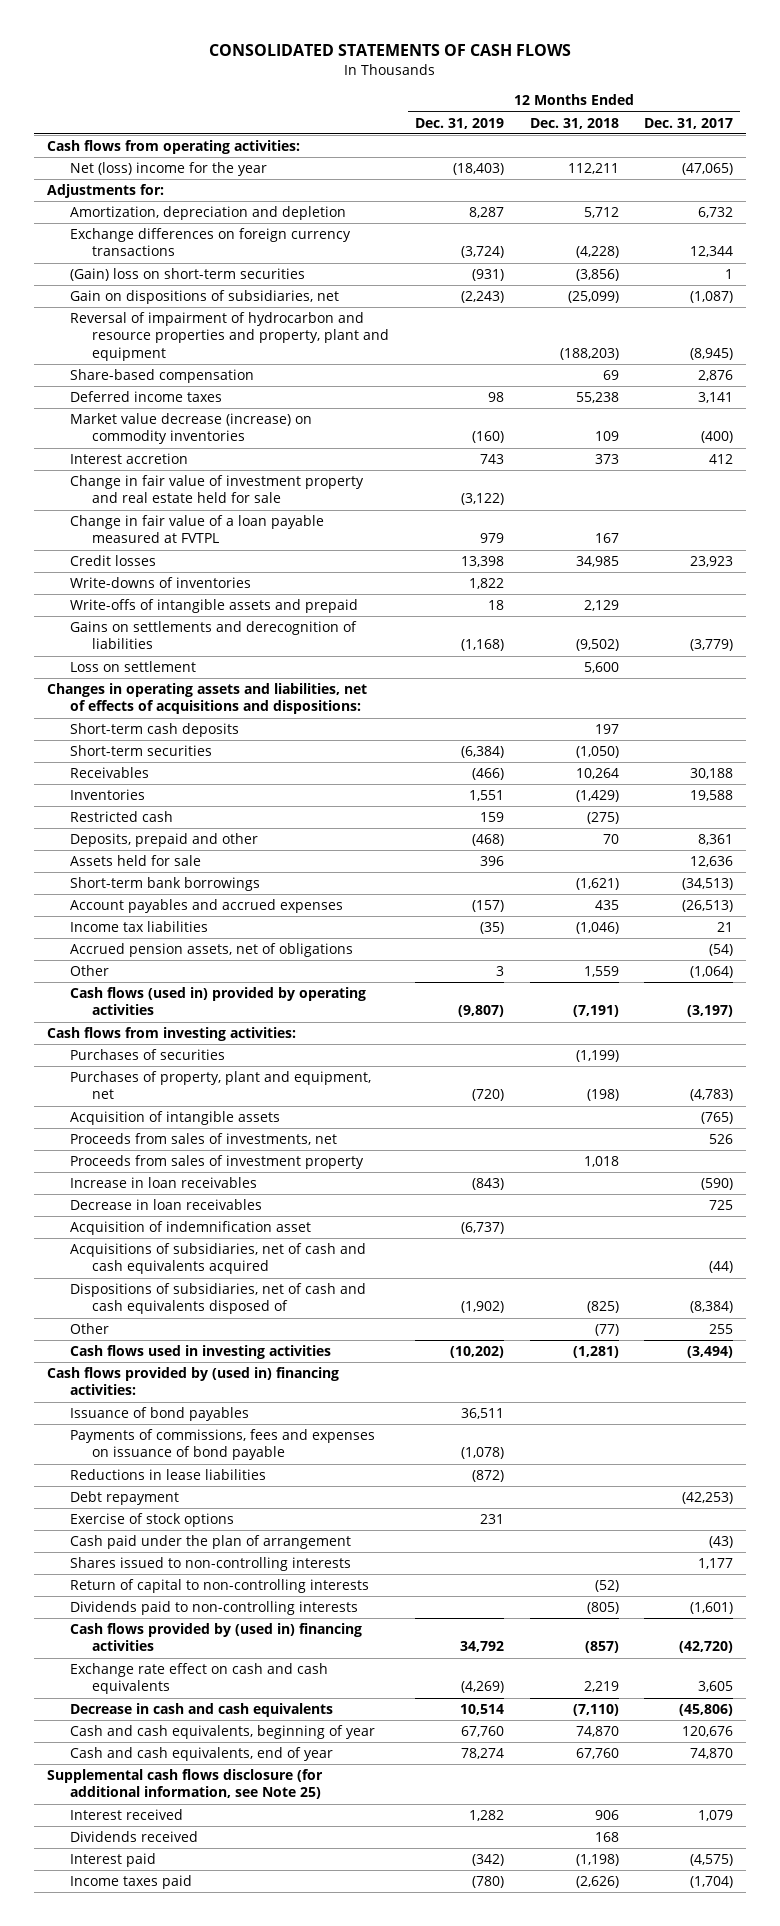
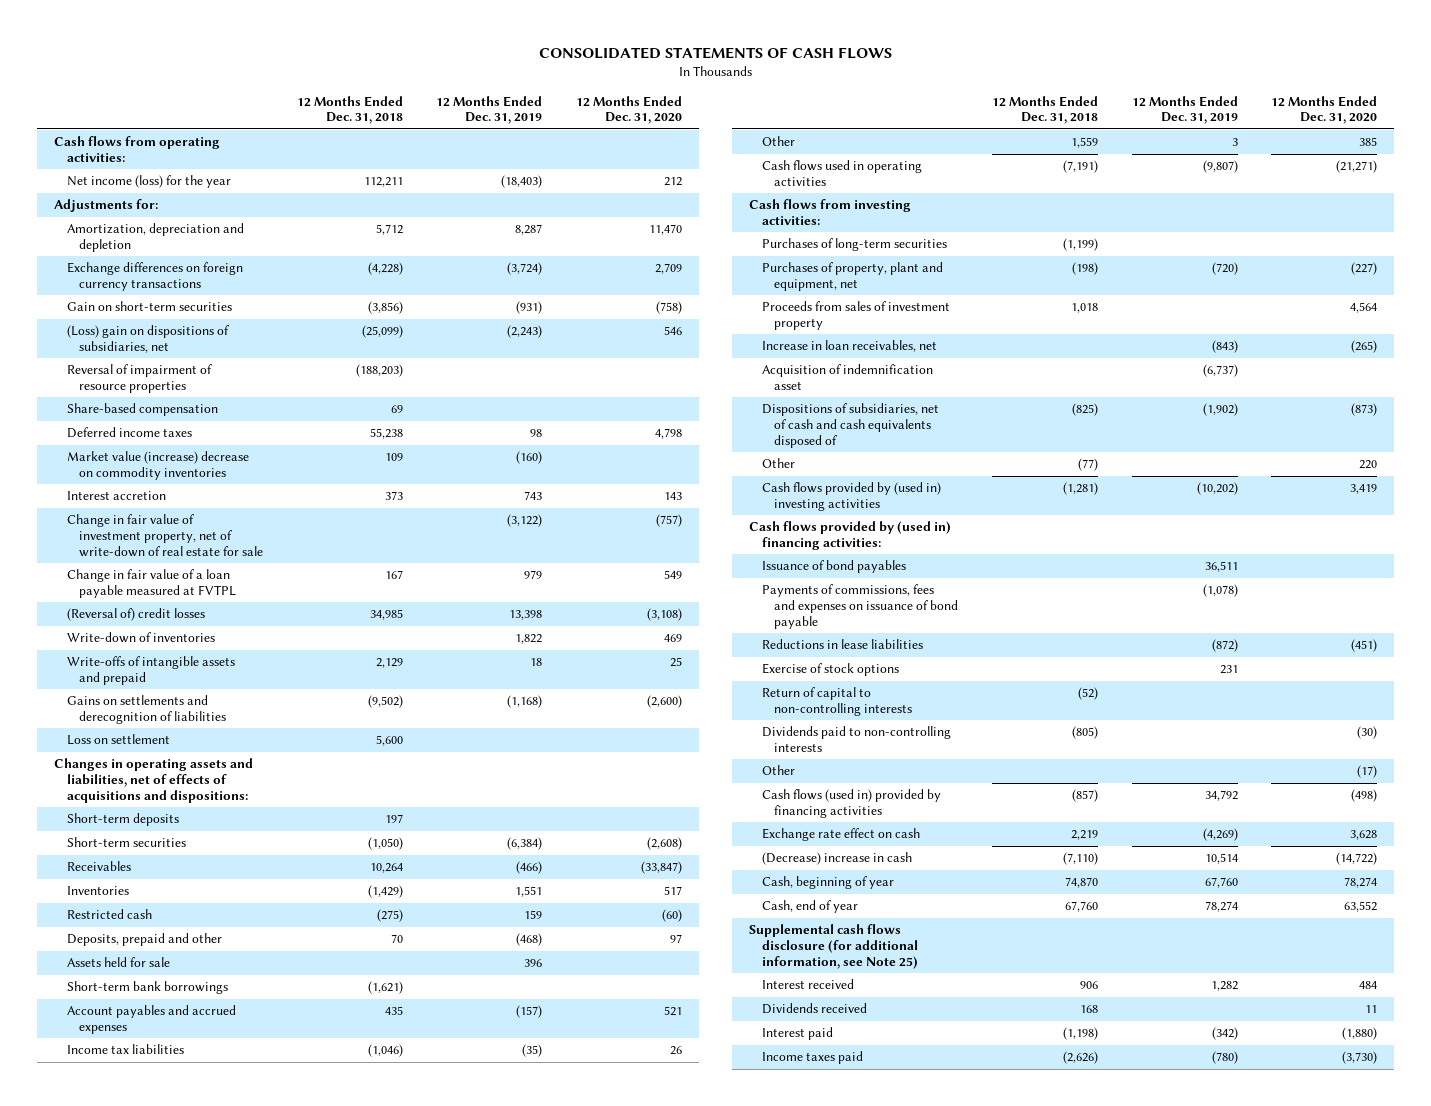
- | 12 Months Ended Dec. 31, 2019 | 12 Months Ended Dec. 31, 2018 | 12 Months Ended Dec. 31, 2017
+ | 12 Months Ended Dec. 31, 2018 | 12 Months Ended Dec. 31, 2019 | 12 Months Ended Dec. 31, 2020
- Net (loss) income for the year | (18,403) | 112,211 | (47,065)
+ Net income (loss) for the year | 112,211 | (18,403) | 212
- (Gain) loss on short-term securities | (931) | (3,856) | 1
- Gain on dispositions of subsidiaries, net | (2,243) | (25,099) | (1,087)
- Reversal of impairment of hydrocarbon and resource properties and property, plant and equipment | | (188,203) | (8,945)
+ Gain on short-term securities | (3,856) | (931) | (758)
+ (Loss) gain on dispositions of subsidiaries, net | (25,099) | (2,243) | 546
+ Reversal of impairment of resource properties | (188,203) | |
- Market value decrease (increase) on commodity inventories | (160) | 109 | (400)
+ Market value (increase) decrease on commodity inventories | 109 | (160) |
- Change in fair value of investment property and real estate held for sale | (3,122) | |
+ Change in fair value of investment property, net of write-down of real estate for sale | | (3,122) | (757)
- Credit losses | 13,398 | 34,985 | 23,923
- Write-downs of inventories | 1,822 | |
+ (Reversal of) credit losses | 34,985 | 13,398 | (3,108)
+ Write-down of inventories | | 1,822 | 469
- Short-term cash deposits | | 197 |
+ Short-term deposits | 197 | |
- Accrued pension assets, net of obligations | | | (54)
- Cash flows (used in) provided by operating activities | (9,807) | (7,191) | (3,197)
+ Cash flows used in operating activities | (7,191) | (9,807) | (21,271)
- Purchases of securities | | (1,199) |
+ Purchases of long-term securities | (1,199) | |
- Acquisition of intangible assets | | | (765)
- Proceeds from sales of investments, net | | | 526
- Increase in loan receivables | (843) | | (590)
- Decrease in loan receivables | | | 725
+ Increase in loan receivables, net | | (843) | (265)
- Acquisitions of subsidiaries, net of cash and cash equivalents acquired | | | (44)
- Cash flows used in investing activities | (10,202) | (1,281) | (3,494)
+ Cash flows provided by (used in) investing activities | (1,281) | (10,202) | 3,419
- Debt repayment | | | (42,253)
- Cash paid under the plan of arrangement | | | (43)
- Shares issued to non-controlling interests | | | 1,177
- Cash flows provided by (used in) financing activities | 34,792 | (857) | (42,720)
- Exchange rate effect on cash and cash equivalents | (4,269) | 2,219 | 3,605
- Decrease in cash and cash equivalents | 10,514 | (7,110) | (45,806)
- Cash and cash equivalents, beginning of year | 67,760 | 74,870 | 120,676
- Cash and cash equivalents, end of year | 78,274 | 67,760 | 74,870
+ Other | | | (17)
+ Cash flows (used in) provided by financing activities | (857) | 34,792 | (498)
+ Exchange rate effect on cash | 2,219 | (4,269) | 3,628
+ (Decrease) increase in cash | (7,110) | 10,514 | (14,722)
+ Cash, beginning of year | 74,870 | 67,760 | 78,274
+ Cash, end of year | 67,760 | 78,274 | 63,552

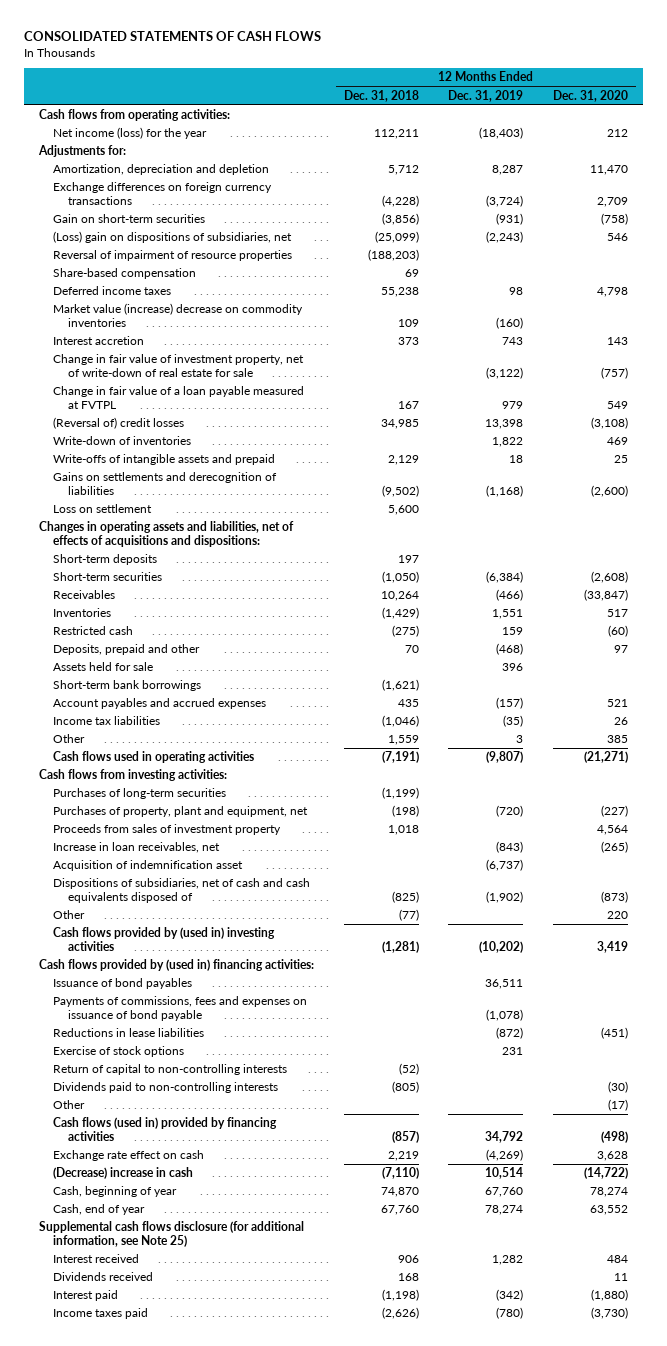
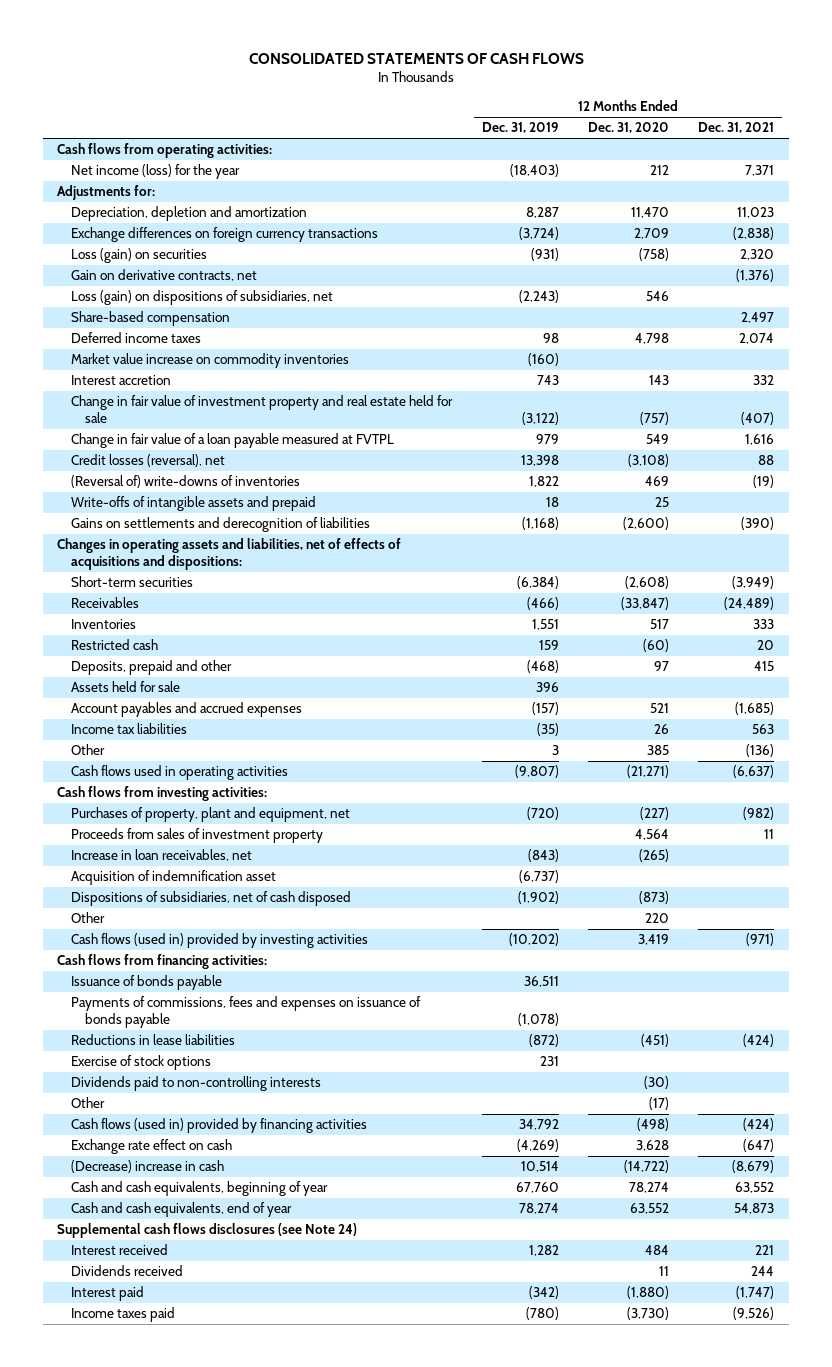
- | 12 Months Ended Dec. 31, 2018 | 12 Months Ended Dec. 31, 2019 | 12 Months Ended Dec. 31, 2020
+ | 12 Months Ended Dec. 31, 2019 | 12 Months Ended Dec. 31, 2020 | 12 Months Ended Dec. 31, 2021
- Amortization, depreciation and depletion | 5,712 | 8,287 | 11,470
+ Depreciation, depletion and amortization | 8,287 | 11,470 | 11,023
- Gain on short-term securities | (3,856) | (931) | (758)
- (Loss) gain on dispositions of subsidiaries, net | (25,099) | (2,243) | 546
- Reversal of impairment of resource properties | (188,203) | |
+ Loss (gain) on securities | (931) | (758) | 2,320
+ Gain on derivative contracts, net | | | (1,376)
+ Loss (gain) on dispositions of subsidiaries, net | (2,243) | 546 |
- Market value (increase) decrease on commodity inventories | 109 | (160) |
+ Market value increase on commodity inventories | (160) | |
- Change in fair value of investment property, net of write-down of real estate for sale | | (3,122) | (757)
+ Change in fair value of investment property and real estate held for sale | (3,122) | (757) | (407)
- (Reversal of) credit losses | 34,985 | 13,398 | (3,108)
- Write-down of inventories | | 1,822 | 469
+ Credit losses (reversal), net | 13,398 | (3,108) | 88
+ (Reversal of) write-downs of inventories | 1,822 | 469 | (19)
- Loss on settlement | 5,600 | |
- Short-term deposits | 197 | |
- Short-term bank borrowings | (1,621) | |
- Purchases of long-term securities | (1,199) | |
- Dispositions of subsidiaries, net of cash and cash equivalents disposed of | (825) | (1,902) | (873)
+ Dispositions of subsidiaries, net of cash disposed | (1,902) | (873) |
- Cash flows provided by (used in) investing activities | (1,281) | (10,202) | 3,419
- Cash flows provided by (used in) financing activities:
- Issuance of bond payables | | 36,511 |
- Payments of commissions, fees and expenses on issuance of bond payable | | (1,078) |
+ Cash flows (used in) provided by investing activities | (10,202) | 3,419 | (971)
+ Cash flows from financing activities:
+ Issuance of bonds payable | 36,511 | |
+ Payments of commissions, fees and expenses on issuance of bonds payable | (1,078) | |
- Return of capital to non-controlling interests | (52) | |
- Cash, beginning of year | 74,870 | 67,760 | 78,274
- Cash, end of year | 67,760 | 78,274 | 63,552
- Supplemental cash flows disclosure (for additional information, see Note 25)
+ Cash and cash equivalents, beginning of year | 67,760 | 78,274 | 63,552
+ Cash and cash equivalents, end of year | 78,274 | 63,552 | 54,873
+ Supplemental cash flows disclosures (see Note 24)

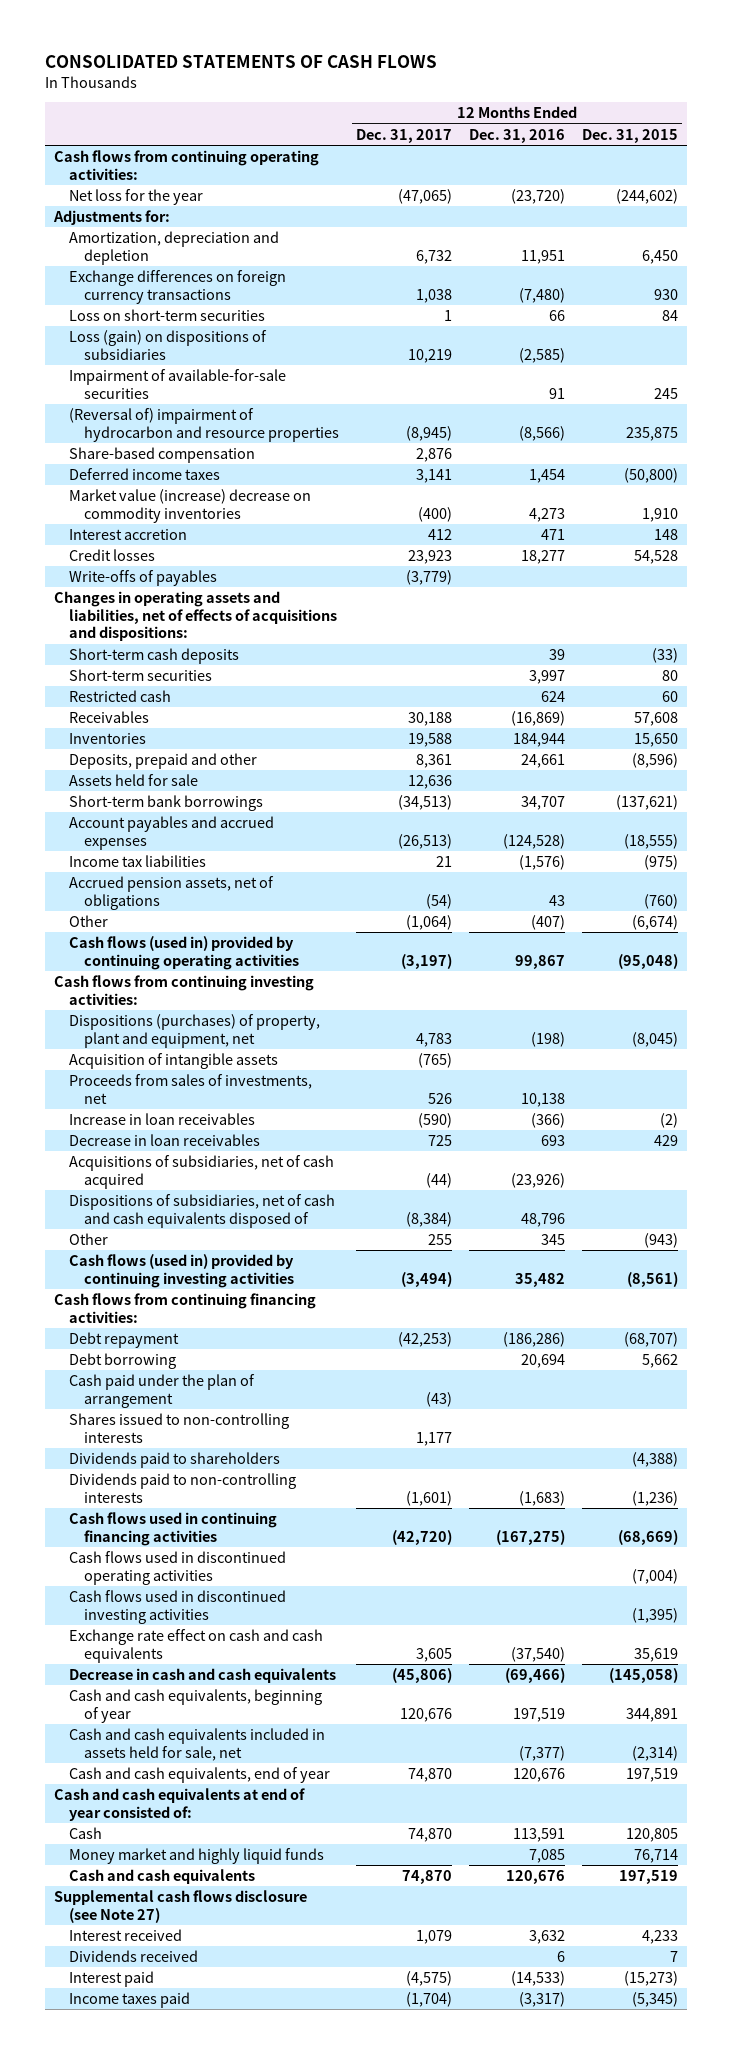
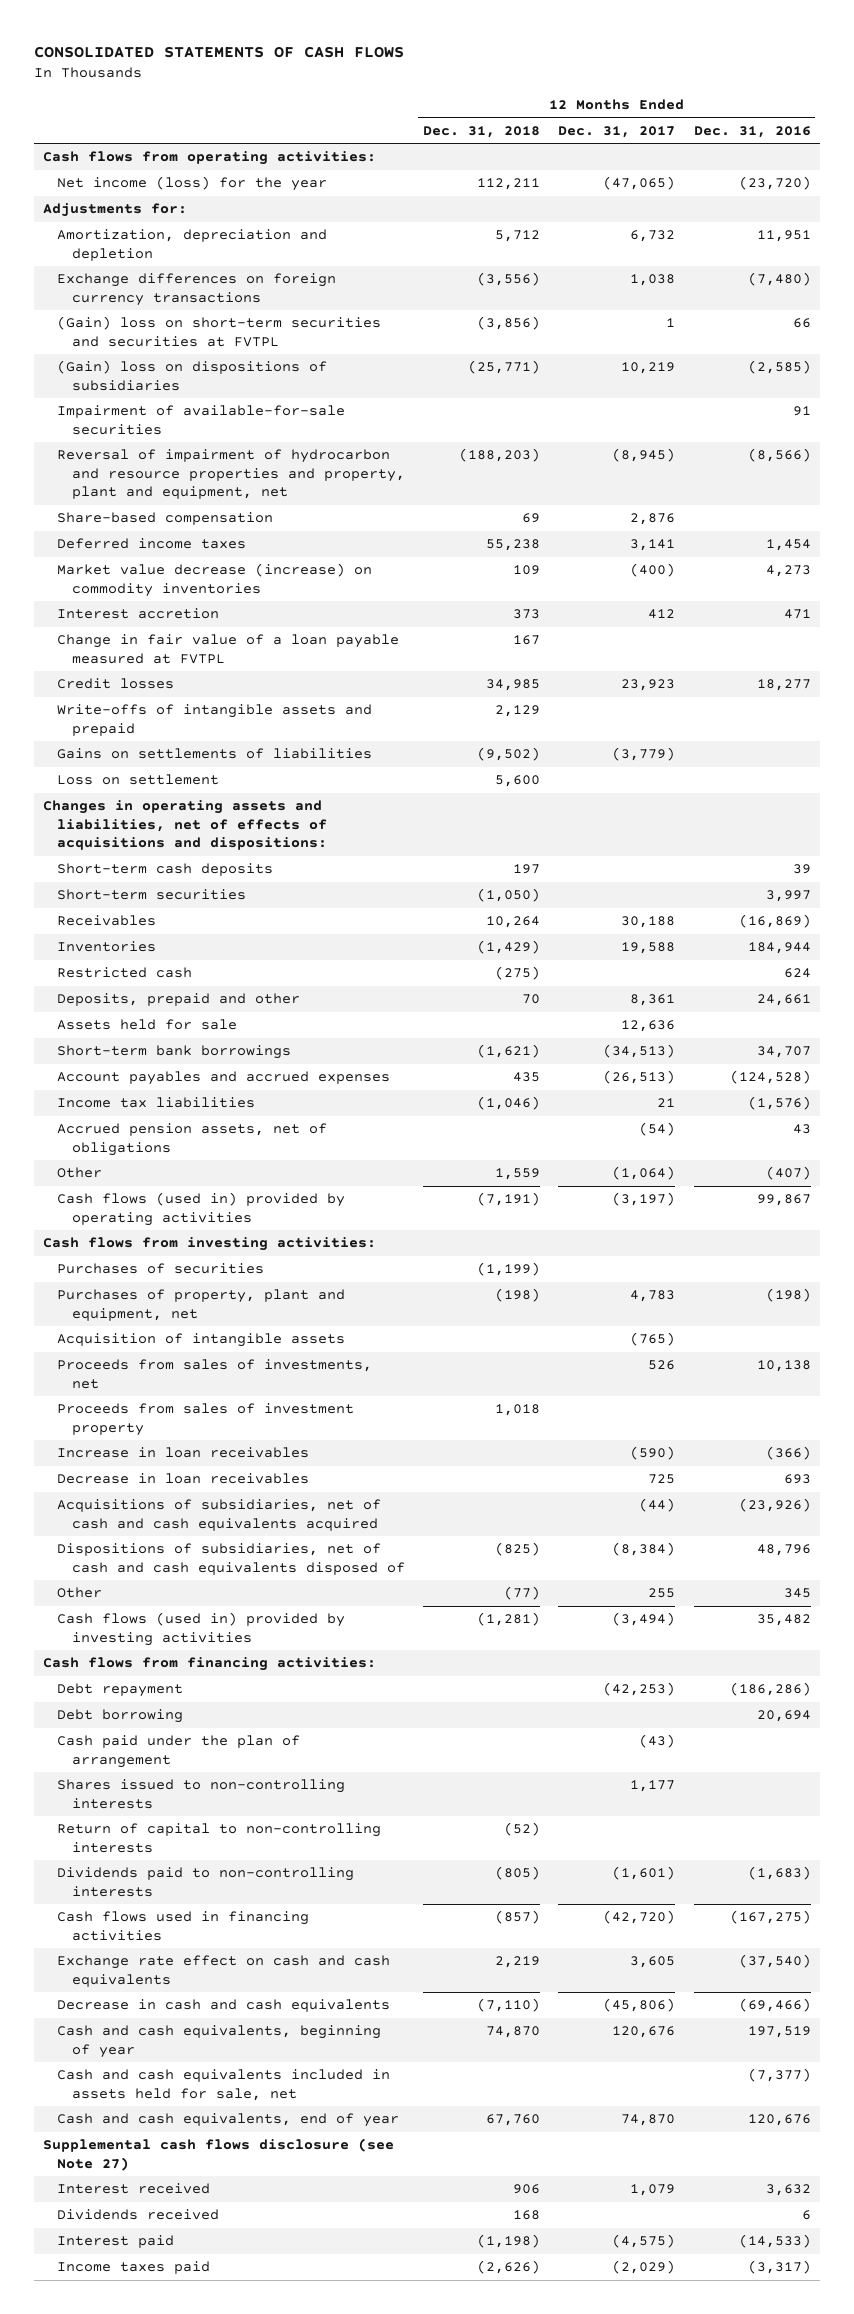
- | 12 Months Ended Dec. 31, 2017 | 12 Months Ended Dec. 31, 2016 | 12 Months Ended Dec. 31, 2015
+ | 12 Months Ended Dec. 31, 2018 | 12 Months Ended Dec. 31, 2017 | 12 Months Ended Dec. 31, 2016
- Cash flows from continuing operating activities:
- Net loss for the year | (47,065) | (23,720) | (244,602)
+ Cash flows from operating activities:
+ Net income (loss) for the year | 112,211 | (47,065) | (23,720)
- Loss on short-term securities | 1 | 66 | 84
- Loss (gain) on dispositions of subsidiaries | 10,219 | (2,585) |
+ (Gain) loss on short-term securities and securities at FVTPL | (3,856) | 1 | 66
+ (Gain) loss on dispositions of subsidiaries | (25,771) | 10,219 | (2,585)
- (Reversal of) impairment of hydrocarbon and resource properties | (8,945) | (8,566) | 235,875
+ Reversal of impairment of hydrocarbon and resource properties and property, plant and equipment, net | (188,203) | (8,945) | (8,566)
- Market value (increase) decrease on commodity inventories | (400) | 4,273 | 1,910
+ Market value decrease (increase) on commodity inventories | 109 | (400) | 4,273
+ Change in fair value of a loan payable measured at FVTPL | 167 | |
- Write-offs of payables | (3,779) | |
+ Write-offs of intangible assets and prepaid | 2,129 | |
+ Gains on settlements of liabilities | (9,502) | (3,779) |
+ Loss on settlement | 5,600 | |
moved down: Restricted cash | (275) | | 624
- Cash flows (used in) provided by continuing operating activities | (3,197) | 99,867 | (95,048)
- Cash flows from continuing investing activities:
- Dispositions (purchases) of property, plant and equipment, net | 4,783 | (198) | (8,045)
+ Cash flows (used in) provided by operating activities | (7,191) | (3,197) | 99,867
+ Cash flows from investing activities:
+ Purchases of securities | (1,199) | |
+ Purchases of property, plant and equipment, net | (198) | 4,783 | (198)
+ Proceeds from sales of investment property | 1,018 | |
- Acquisitions of subsidiaries, net of cash acquired | (44) | (23,926) |
+ Acquisitions of subsidiaries, net of cash and cash equivalents acquired | | (44) | (23,926)
- Cash flows (used in) provided by continuing investing activities | (3,494) | 35,482 | (8,561)
- Cash flows from continuing financing activities:
+ Cash flows (used in) provided by investing activities | (1,281) | (3,494) | 35,482
+ Cash flows from financing activities:
- Dividends paid to shareholders | | | (4,388)
+ Return of capital to non-controlling interests | (52) | |
- Cash flows used in continuing financing activities | (42,720) | (167,275) | (68,669)
- Cash flows used in discontinued operating activities | | | (7,004)
- Cash flows used in discontinued investing activities | | | (1,395)
+ Cash flows used in financing activities | (857) | (42,720) | (167,275)
- Cash and cash equivalents at end of year consisted of:
- Cash | 74,870 | 113,591 | 120,805
- Money market and highly liquid funds | | 7,085 | 76,714
- Cash and cash equivalents | 74,870 | 120,676 | 197,519
- Income taxes paid | (1,704) | (3,317) | (5,345)
+ Income taxes paid | (2,626) | (2,029) | (3,317)

